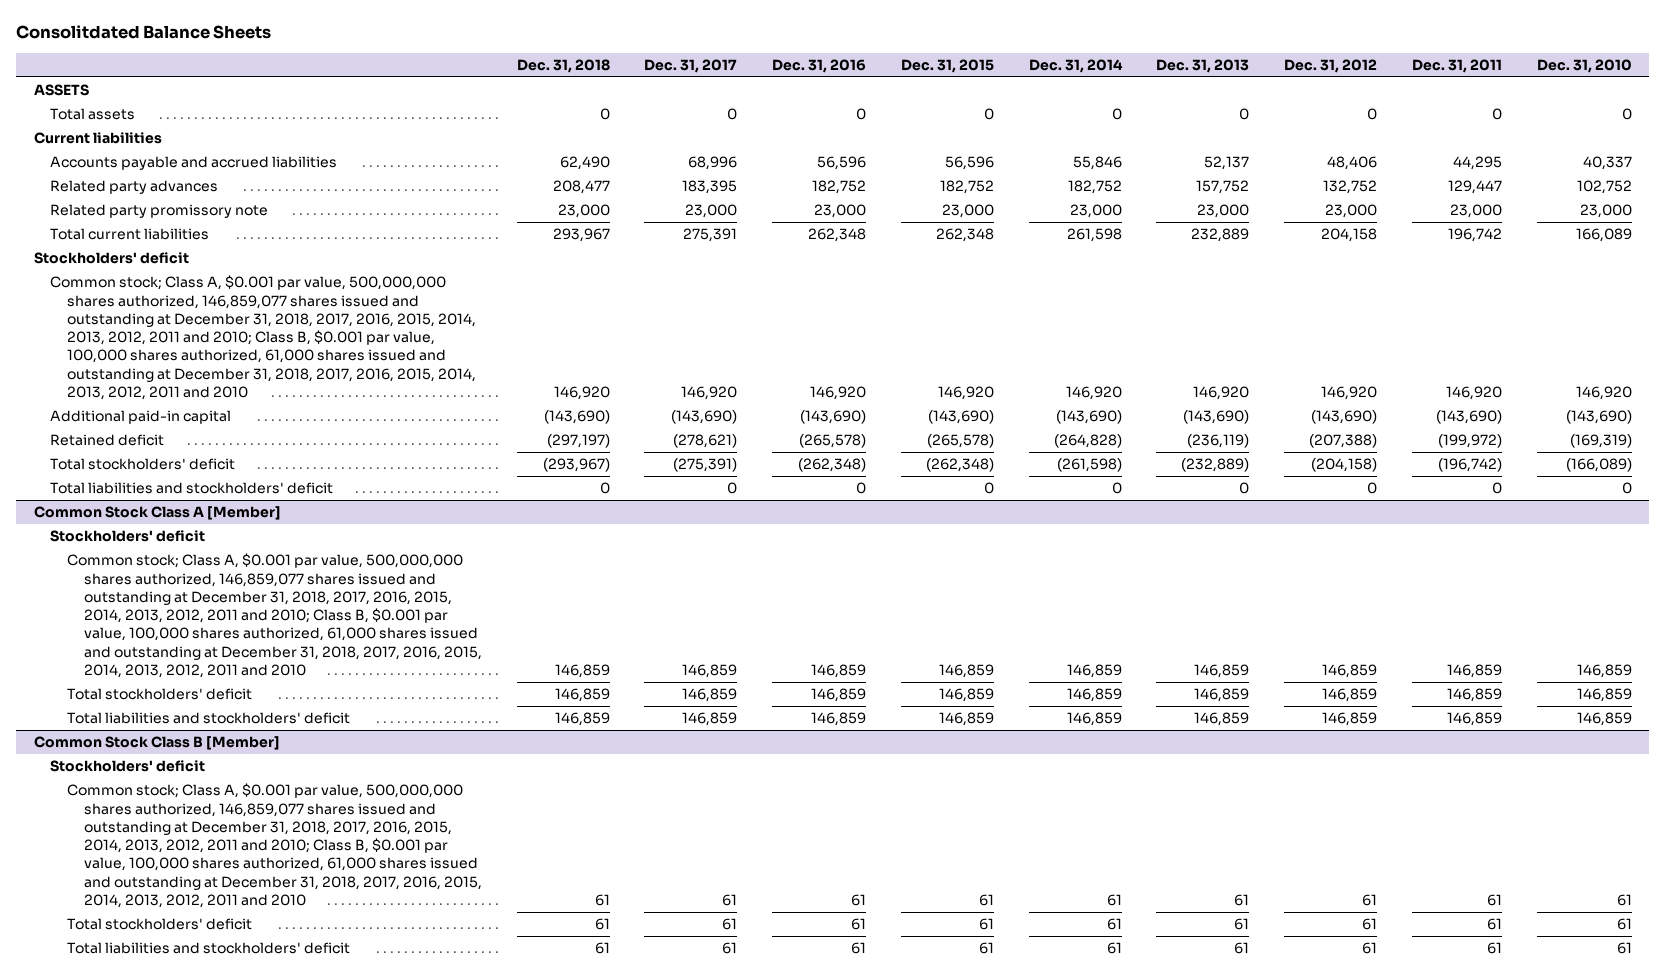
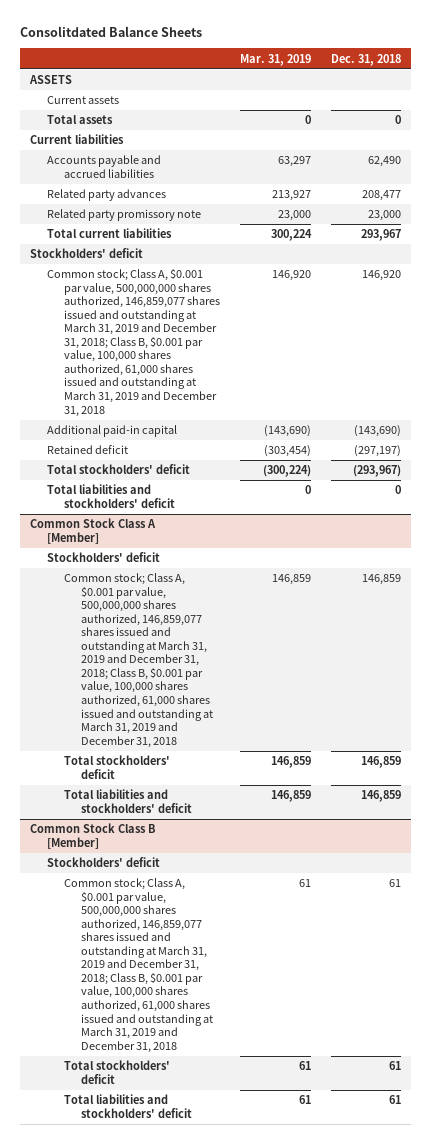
- | Dec. 31, 2018 | Dec. 31, 2017 | Dec. 31, 2016 | Dec. 31, 2015 | Dec. 31, 2014 | Dec. 31, 2013 | Dec. 31, 2012 | Dec. 31, 2011 | Dec. 31, 2010
+ | Mar. 31, 2019 | Dec. 31, 2018
+ Current assets
- Common stock; Class A, $0.001 par value, 500,000,000 shares authorized, 146,859,077 shares issued and outstanding at December 31, 2018, 2017, 2016, 2015, 2014, 2013, 2012, 2011 and 2010; Class B, $0.001 par value, 100,000 shares authorized, 61,000 shares issued and outstanding at December 31, 2018, 2017, 2016, 2015, 2014, 2013, 2012, 2011 and 2010 | 146,920 | 146,920 | 146,920 | 146,920 | 146,920 | 146,920 | 146,920 | 146,920 | 146,920
+ Common stock; Class A, $0.001 par value, 500,000,000 shares authorized, 146,859,077 shares issued and outstanding at March 31, 2019 and December 31, 2018; Class B, $0.001 par value, 100,000 shares authorized, 61,000 shares issued and outstanding at March 31, 2019 and December 31, 2018 | 146,920 | 146,920
@ Common Stock Class A [Member]
- Common stock; Class A, $0.001 par value, 500,000,000 shares authorized, 146,859,077 shares issued and outstanding at December 31, 2018, 2017, 2016, 2015, 2014, 2013, 2012, 2011 and 2010; Class B, $0.001 par value, 100,000 shares authorized, 61,000 shares issued and outstanding at December 31, 2018, 2017, 2016, 2015, 2014, 2013, 2012, 2011 and 2010 | 146,859 | 146,859 | 146,859 | 146,859 | 146,859 | 146,859 | 146,859 | 146,859 | 146,859
+ Common stock; Class A, $0.001 par value, 500,000,000 shares authorized, 146,859,077 shares issued and outstanding at March 31, 2019 and December 31, 2018; Class B, $0.001 par value, 100,000 shares authorized, 61,000 shares issued and outstanding at March 31, 2019 and December 31, 2018 | 146,859 | 146,859
@ Common Stock Class B [Member]
- Common stock; Class A, $0.001 par value, 500,000,000 shares authorized, 146,859,077 shares issued and outstanding at December 31, 2018, 2017, 2016, 2015, 2014, 2013, 2012, 2011 and 2010; Class B, $0.001 par value, 100,000 shares authorized, 61,000 shares issued and outstanding at December 31, 2018, 2017, 2016, 2015, 2014, 2013, 2012, 2011 and 2010 | 61 | 61 | 61 | 61 | 61 | 61 | 61 | 61 | 61
+ Common stock; Class A, $0.001 par value, 500,000,000 shares authorized, 146,859,077 shares issued and outstanding at March 31, 2019 and December 31, 2018; Class B, $0.001 par value, 100,000 shares authorized, 61,000 shares issued and outstanding at March 31, 2019 and December 31, 2018 | 61 | 61

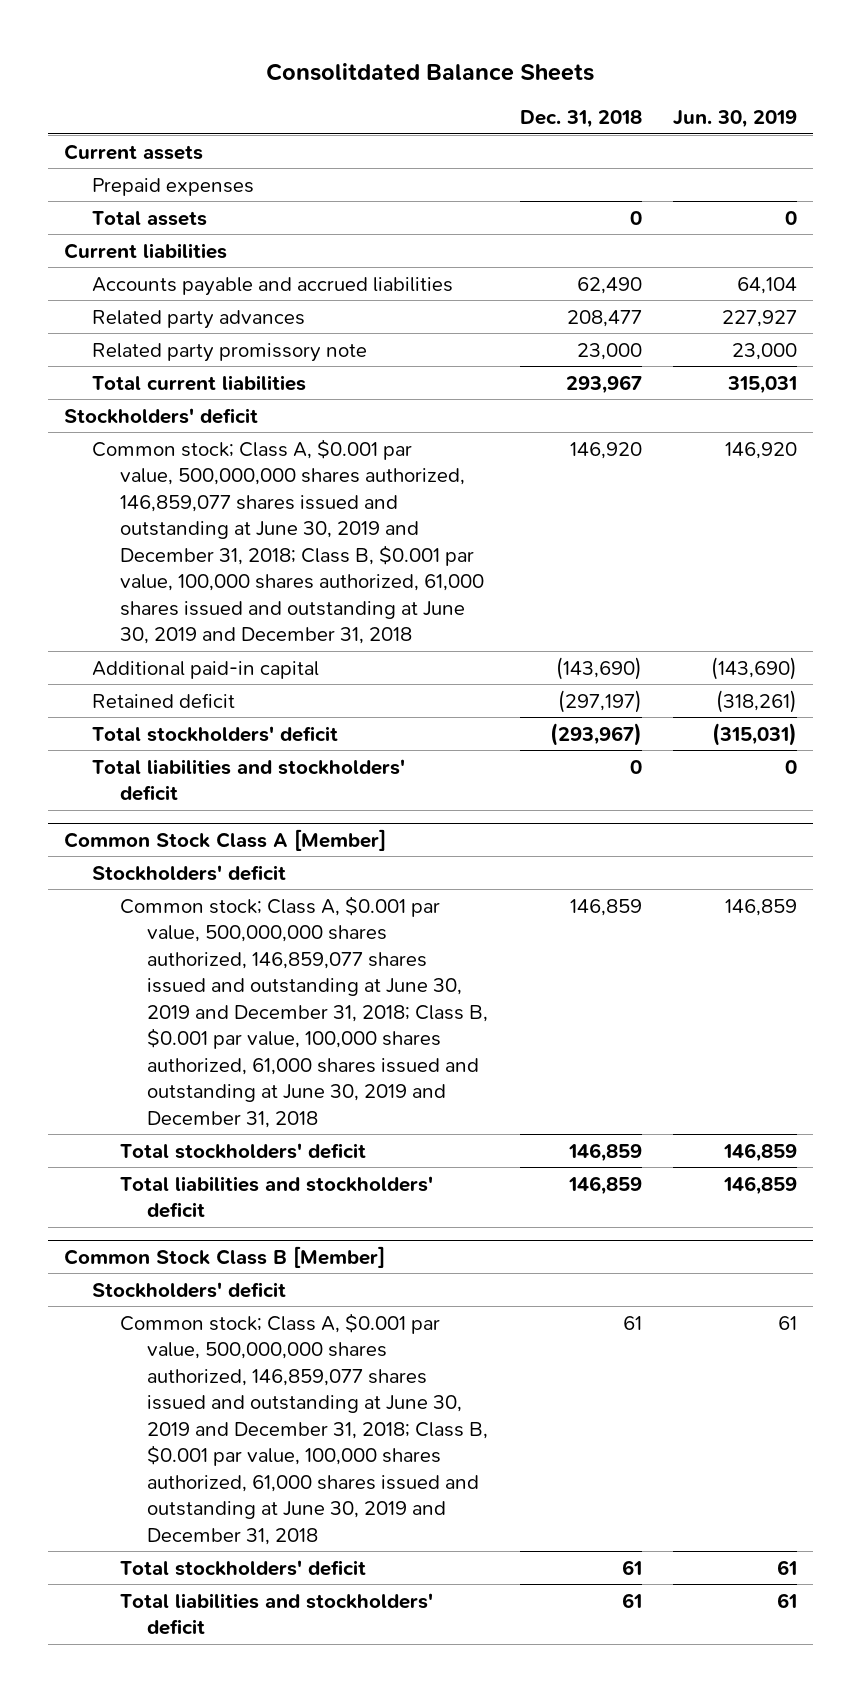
- | Mar. 31, 2019 | Dec. 31, 2018
+ | Dec. 31, 2018 | Jun. 30, 2019
- ASSETS
+ Prepaid expenses
- Common stock; Class A, $0.001 par value, 500,000,000 shares authorized, 146,859,077 shares issued and outstanding at March 31, 2019 and December 31, 2018; Class B, $0.001 par value, 100,000 shares authorized, 61,000 shares issued and outstanding at March 31, 2019 and December 31, 2018 | 146,920 | 146,920
+ Common stock; Class A, $0.001 par value, 500,000,000 shares authorized, 146,859,077 shares issued and outstanding at June 30, 2019 and December 31, 2018; Class B, $0.001 par value, 100,000 shares authorized, 61,000 shares issued and outstanding at June 30, 2019 and December 31, 2018 | 146,920 | 146,920
@ Common Stock Class A [Member]
- Common stock; Class A, $0.001 par value, 500,000,000 shares authorized, 146,859,077 shares issued and outstanding at March 31, 2019 and December 31, 2018; Class B, $0.001 par value, 100,000 shares authorized, 61,000 shares issued and outstanding at March 31, 2019 and December 31, 2018 | 146,859 | 146,859
+ Common stock; Class A, $0.001 par value, 500,000,000 shares authorized, 146,859,077 shares issued and outstanding at June 30, 2019 and December 31, 2018; Class B, $0.001 par value, 100,000 shares authorized, 61,000 shares issued and outstanding at June 30, 2019 and December 31, 2018 | 146,859 | 146,859
@ Common Stock Class B [Member]
- Common stock; Class A, $0.001 par value, 500,000,000 shares authorized, 146,859,077 shares issued and outstanding at March 31, 2019 and December 31, 2018; Class B, $0.001 par value, 100,000 shares authorized, 61,000 shares issued and outstanding at March 31, 2019 and December 31, 2018 | 61 | 61
+ Common stock; Class A, $0.001 par value, 500,000,000 shares authorized, 146,859,077 shares issued and outstanding at June 30, 2019 and December 31, 2018; Class B, $0.001 par value, 100,000 shares authorized, 61,000 shares issued and outstanding at June 30, 2019 and December 31, 2018 | 61 | 61

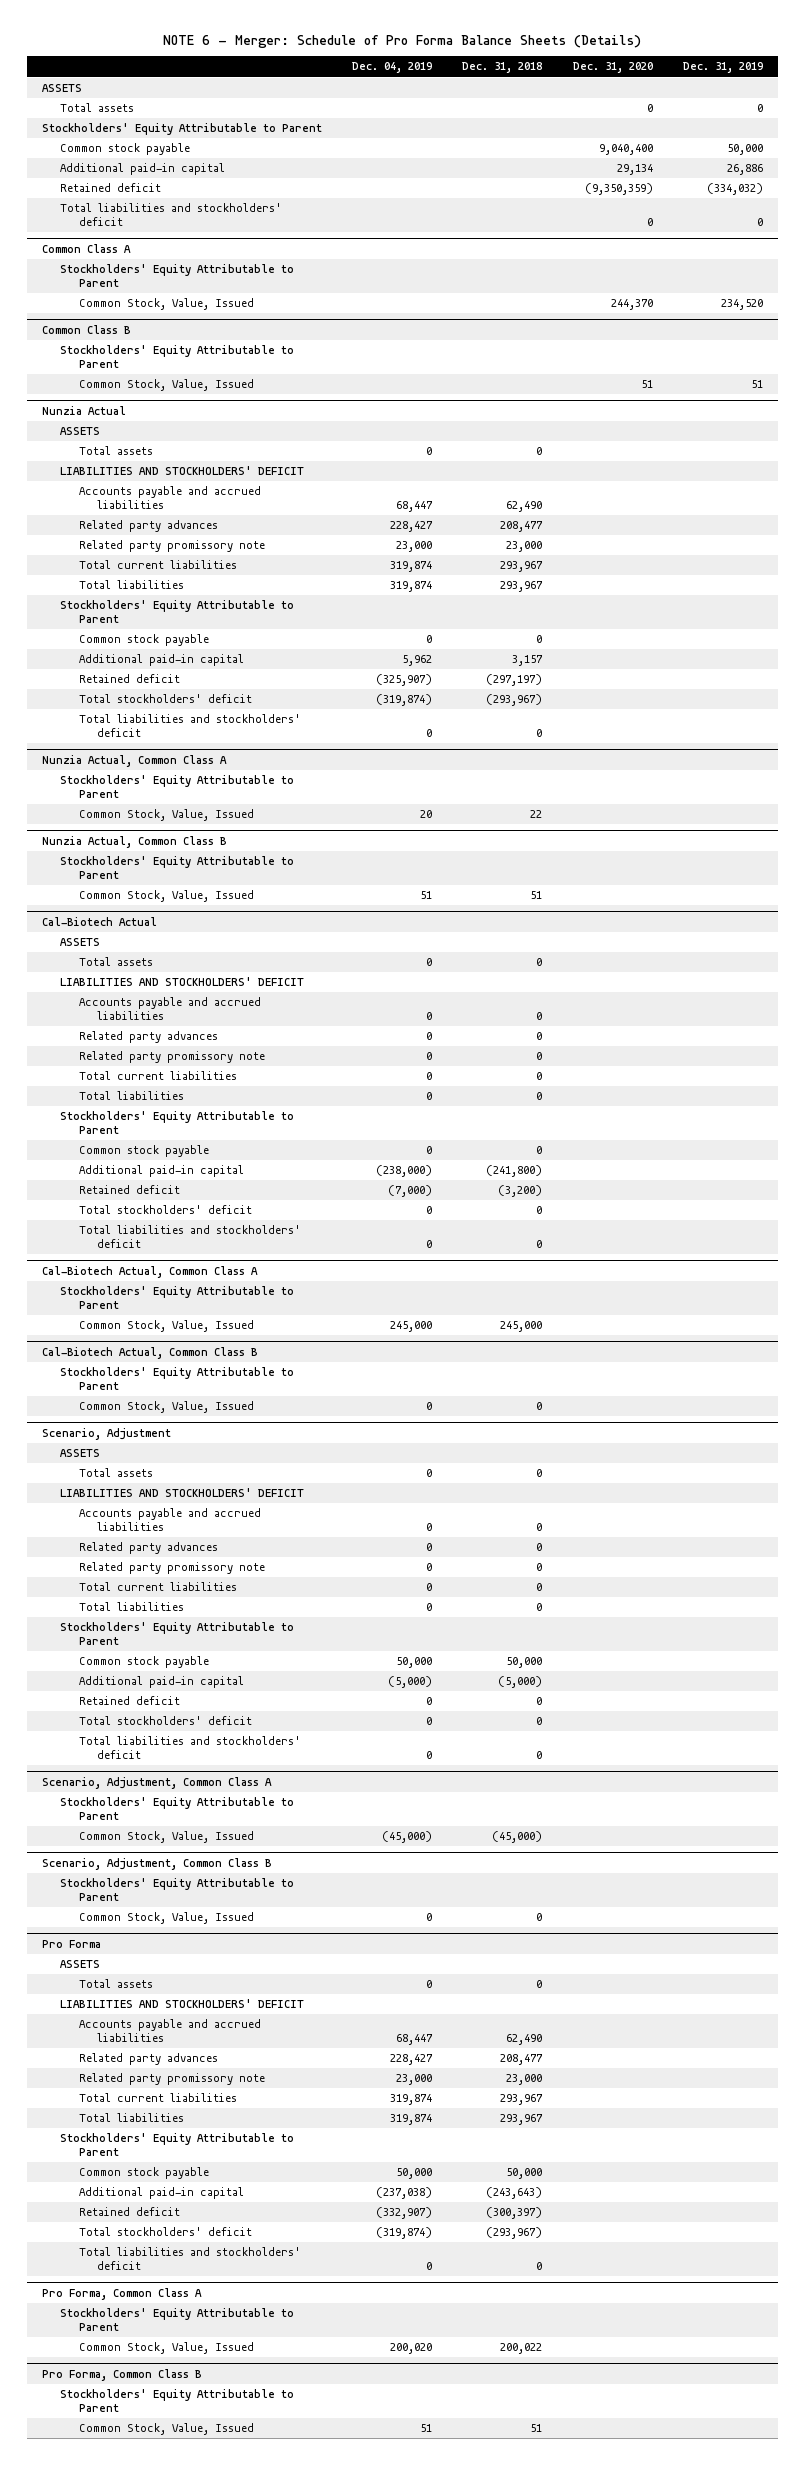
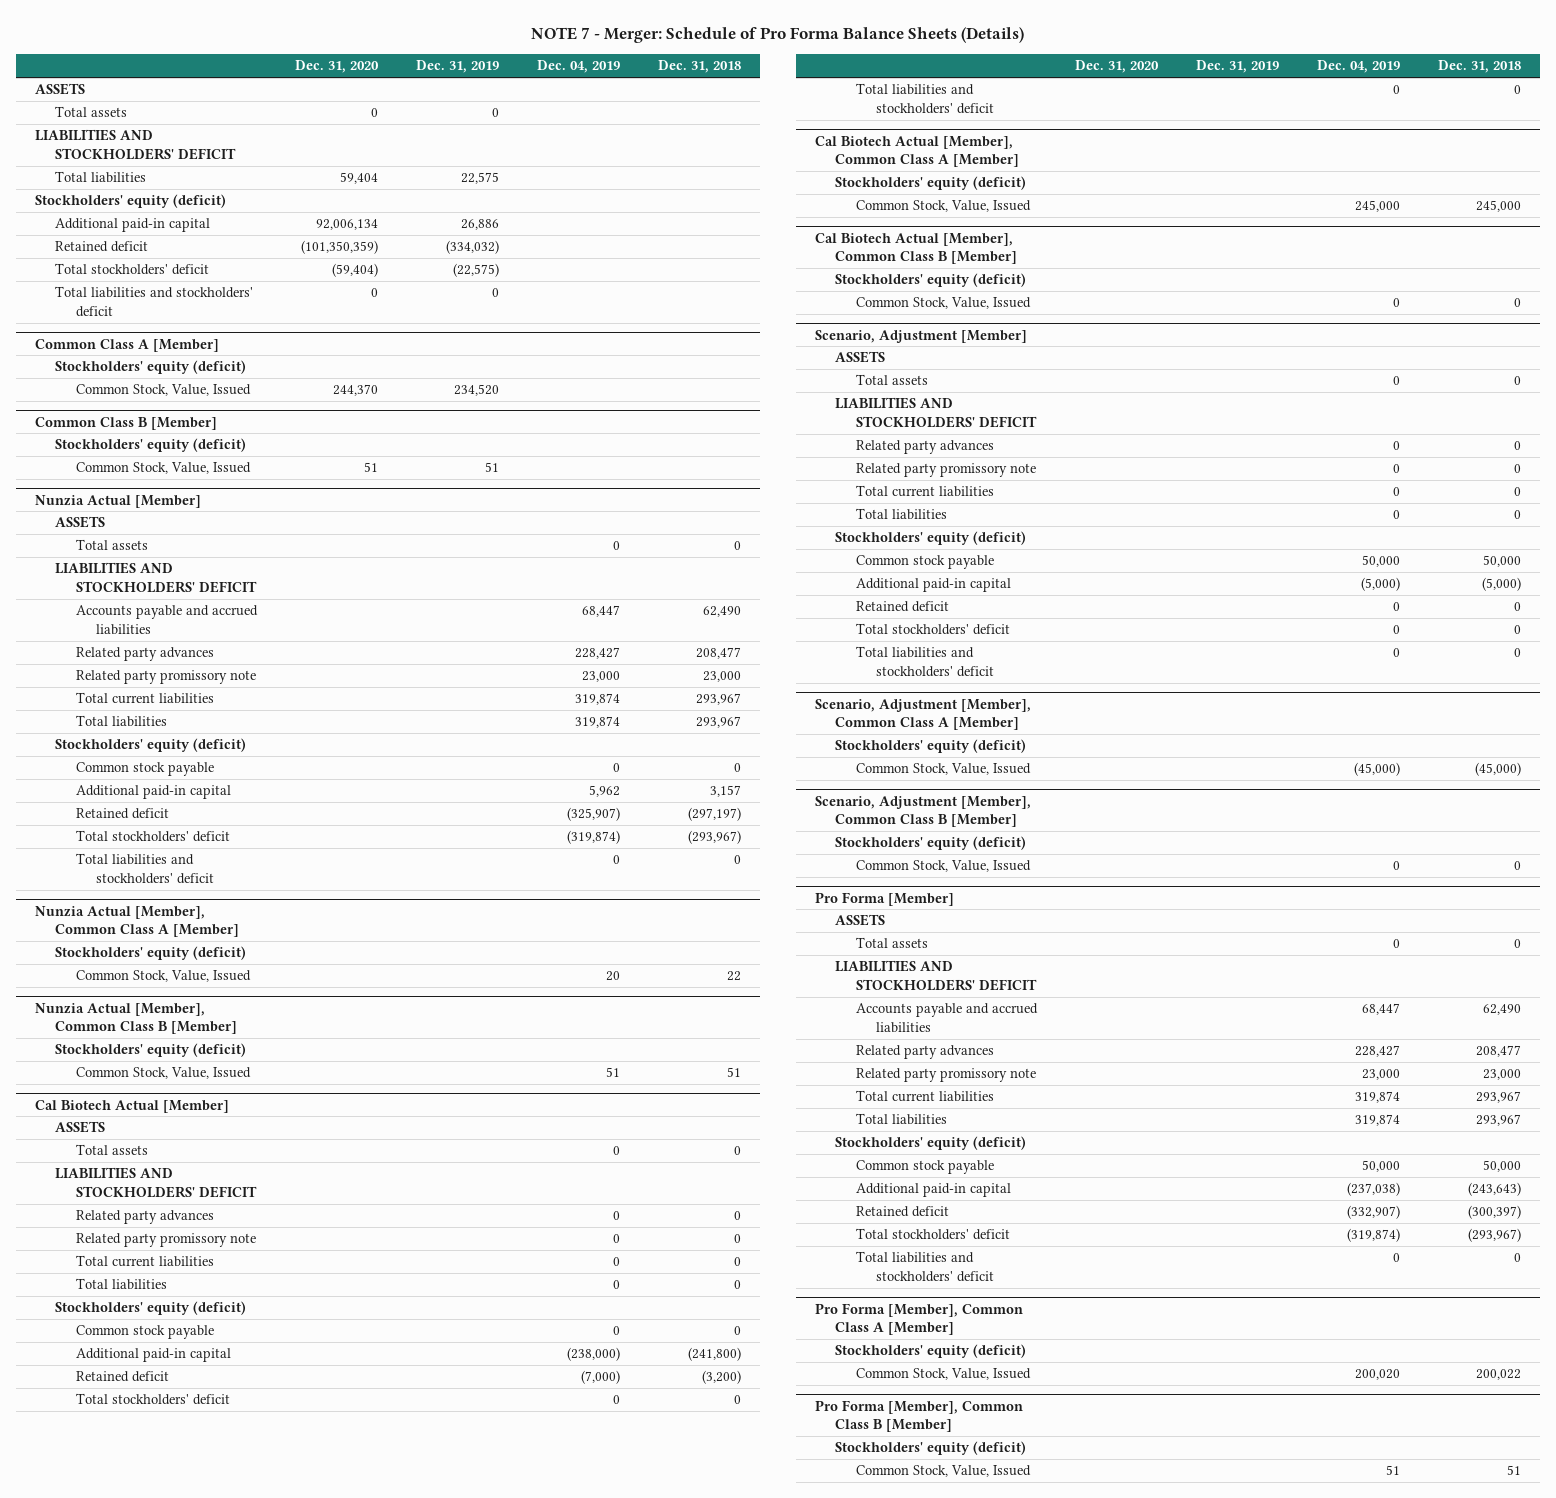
- NOTE 6 - Merger: Schedule of Pro Forma Balance Sheets (Details)
+ NOTE 7 - Merger: Schedule of Pro Forma Balance Sheets (Details)
- | Dec. 04, 2019 | Dec. 31, 2018 | Dec. 31, 2020 | Dec. 31, 2019
+ | Dec. 31, 2020 | Dec. 31, 2019 | Dec. 04, 2019 | Dec. 31, 2018
- Stockholders' Equity Attributable to Parent
- Common stock payable | | | 9,040,400 | 50,000
- Additional paid-in capital | | | 29,134 | 26,886
- Retained deficit | | | (9,350,359) | (334,032)
+ LIABILITIES AND STOCKHOLDERS' DEFICIT
+ Total liabilities | 59,404 | 22,575 | |
+ Stockholders' equity (deficit)
+ Additional paid-in capital | 92,006,134 | 26,886 | |
+ Retained deficit | (101,350,359) | (334,032) | |
+ Total stockholders' deficit | (59,404) | (22,575) | |
- Common Class A
- Stockholders' Equity Attributable to Parent
+ Common Class A [Member]
+ Stockholders' equity (deficit)
- Common Class B
- Stockholders' Equity Attributable to Parent
+ Common Class B [Member]
+ Stockholders' equity (deficit)
- Nunzia Actual
+ Nunzia Actual [Member]
- Stockholders' Equity Attributable to Parent
+ Stockholders' equity (deficit)
- Nunzia Actual, Common Class A
- Stockholders' Equity Attributable to Parent
+ Nunzia Actual [Member], Common Class A [Member]
+ Stockholders' equity (deficit)
- Nunzia Actual, Common Class B
- Stockholders' Equity Attributable to Parent
+ Nunzia Actual [Member], Common Class B [Member]
+ Stockholders' equity (deficit)
- Cal-Biotech Actual
+ Cal Biotech Actual [Member]
- Accounts payable and accrued liabilities | 0 | 0 | |
- Stockholders' Equity Attributable to Parent
+ Stockholders' equity (deficit)
- Cal-Biotech Actual, Common Class A
- Stockholders' Equity Attributable to Parent
+ Cal Biotech Actual [Member], Common Class A [Member]
+ Stockholders' equity (deficit)
- Cal-Biotech Actual, Common Class B
- Stockholders' Equity Attributable to Parent
+ Cal Biotech Actual [Member], Common Class B [Member]
+ Stockholders' equity (deficit)
- Scenario, Adjustment
+ Scenario, Adjustment [Member]
- Accounts payable and accrued liabilities | 0 | 0 | |
- Stockholders' Equity Attributable to Parent
+ Stockholders' equity (deficit)
- Scenario, Adjustment, Common Class A
- Stockholders' Equity Attributable to Parent
+ Scenario, Adjustment [Member], Common Class A [Member]
+ Stockholders' equity (deficit)
- Scenario, Adjustment, Common Class B
- Stockholders' Equity Attributable to Parent
+ Scenario, Adjustment [Member], Common Class B [Member]
+ Stockholders' equity (deficit)
- Pro Forma
+ Pro Forma [Member]
- Stockholders' Equity Attributable to Parent
+ Stockholders' equity (deficit)
- Pro Forma, Common Class A
- Stockholders' Equity Attributable to Parent
+ Pro Forma [Member], Common Class A [Member]
+ Stockholders' equity (deficit)
- Pro Forma, Common Class B
- Stockholders' Equity Attributable to Parent
+ Pro Forma [Member], Common Class B [Member]
+ Stockholders' equity (deficit)

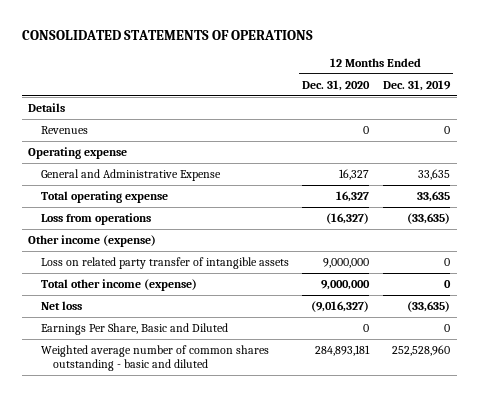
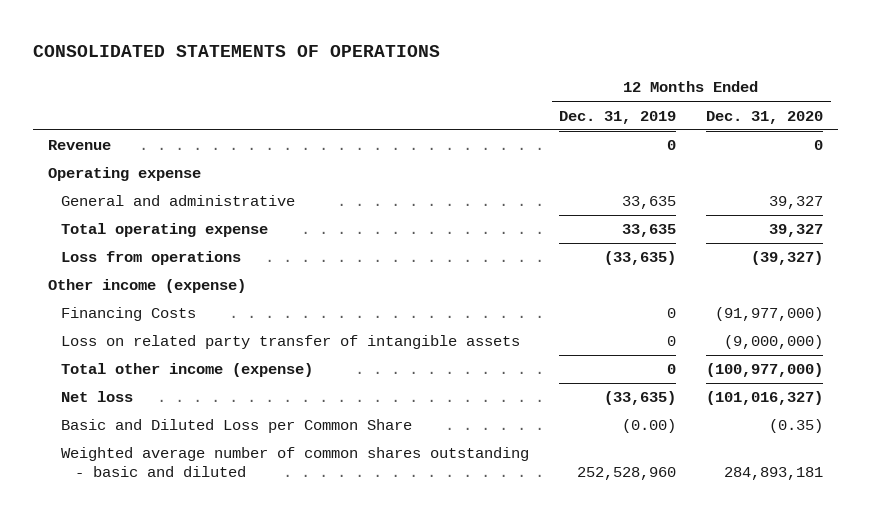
- | 12 Months Ended Dec. 31, 2020 | 12 Months Ended Dec. 31, 2019
+ | 12 Months Ended Dec. 31, 2019 | 12 Months Ended Dec. 31, 2020
- Details
- Revenues | 0 | 0
+ Revenue | 0 | 0
- General and Administrative Expense | 16,327 | 33,635
- Total operating expense | 16,327 | 33,635
- Loss from operations | (16,327) | (33,635)
+ General and administrative | 33,635 | 39,327
+ Total operating expense | 33,635 | 39,327
+ Loss from operations | (33,635) | (39,327)
- Loss on related party transfer of intangible assets | 9,000,000 | 0
- Total other income (expense) | 9,000,000 | 0
- Net loss | (9,016,327) | (33,635)
- Earnings Per Share, Basic and Diluted | 0 | 0
+ Financing Costs | 0 | (91,977,000)
+ Loss on related party transfer of intangible assets | 0 | (9,000,000)
+ Total other income (expense) | 0 | (100,977,000)
+ Net loss | (33,635) | (101,016,327)
+ Basic and Diluted Loss per Common Share | (0.00) | (0.35)

